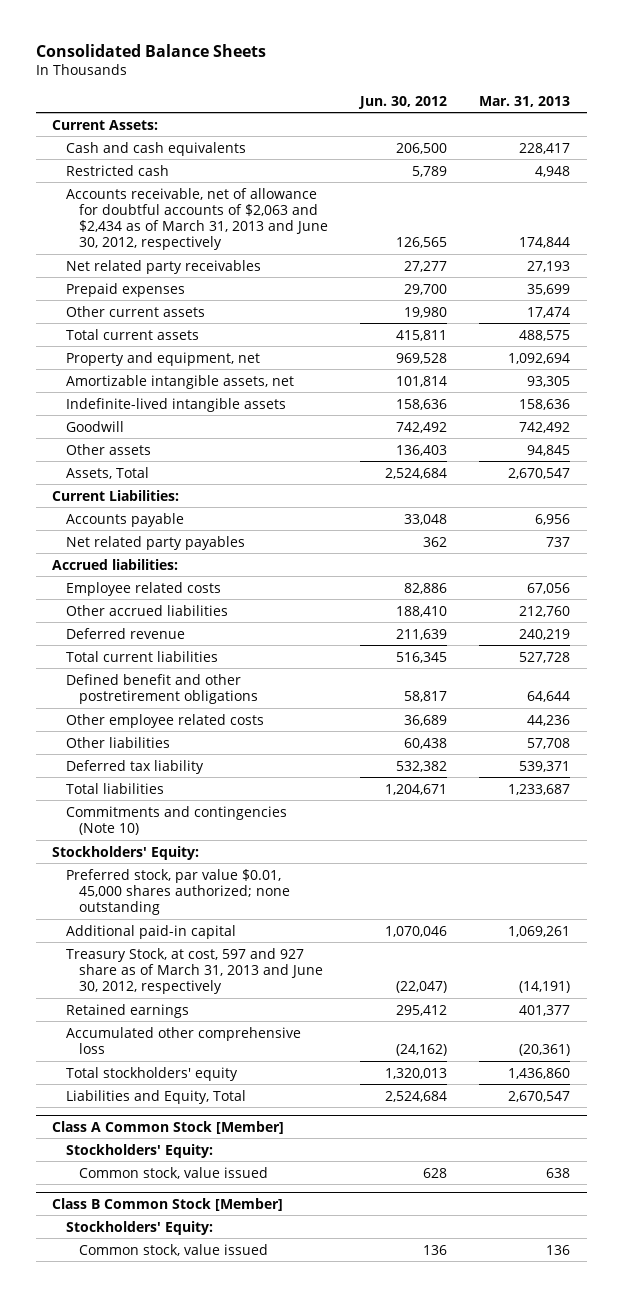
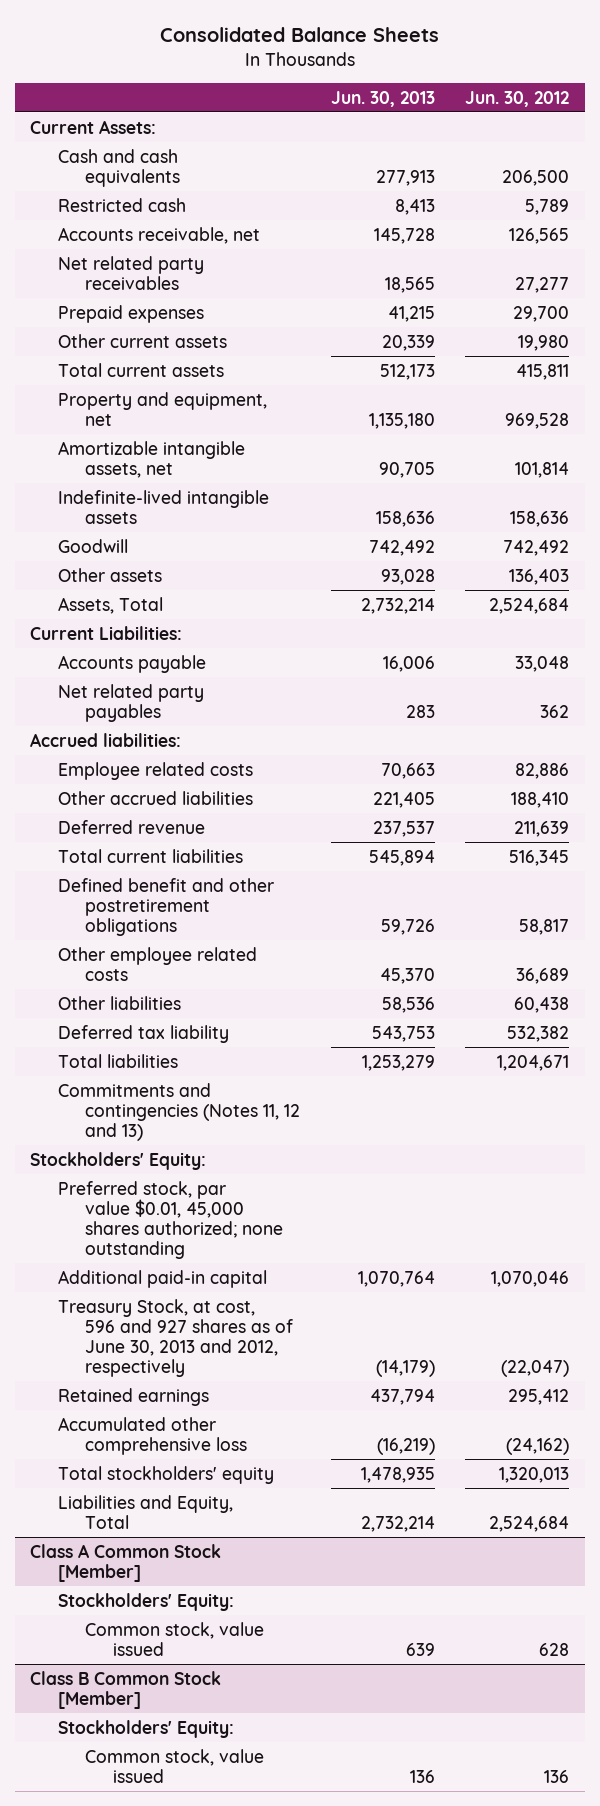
- | Jun. 30, 2012 | Mar. 31, 2013
+ | Jun. 30, 2013 | Jun. 30, 2012
- Accounts receivable, net of allowance for doubtful accounts of $2,063 and $2,434 as of March 31, 2013 and June 30, 2012, respectively | 126,565 | 174,844
+ Accounts receivable, net | 145,728 | 126,565
- Commitments and contingencies (Note 10)
+ Commitments and contingencies (Notes 11, 12 and 13)
- Treasury Stock, at cost, 597 and 927 share as of March 31, 2013 and June 30, 2012, respectively | (22,047) | (14,191)
+ Treasury Stock, at cost, 596 and 927 shares as of June 30, 2013 and 2012, respectively | (14,179) | (22,047)

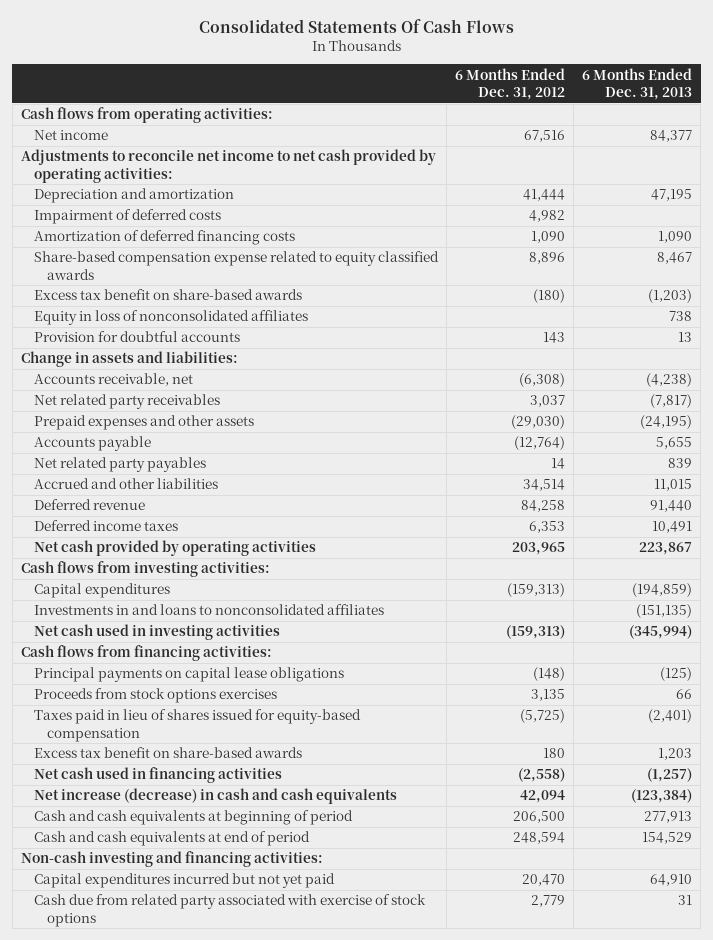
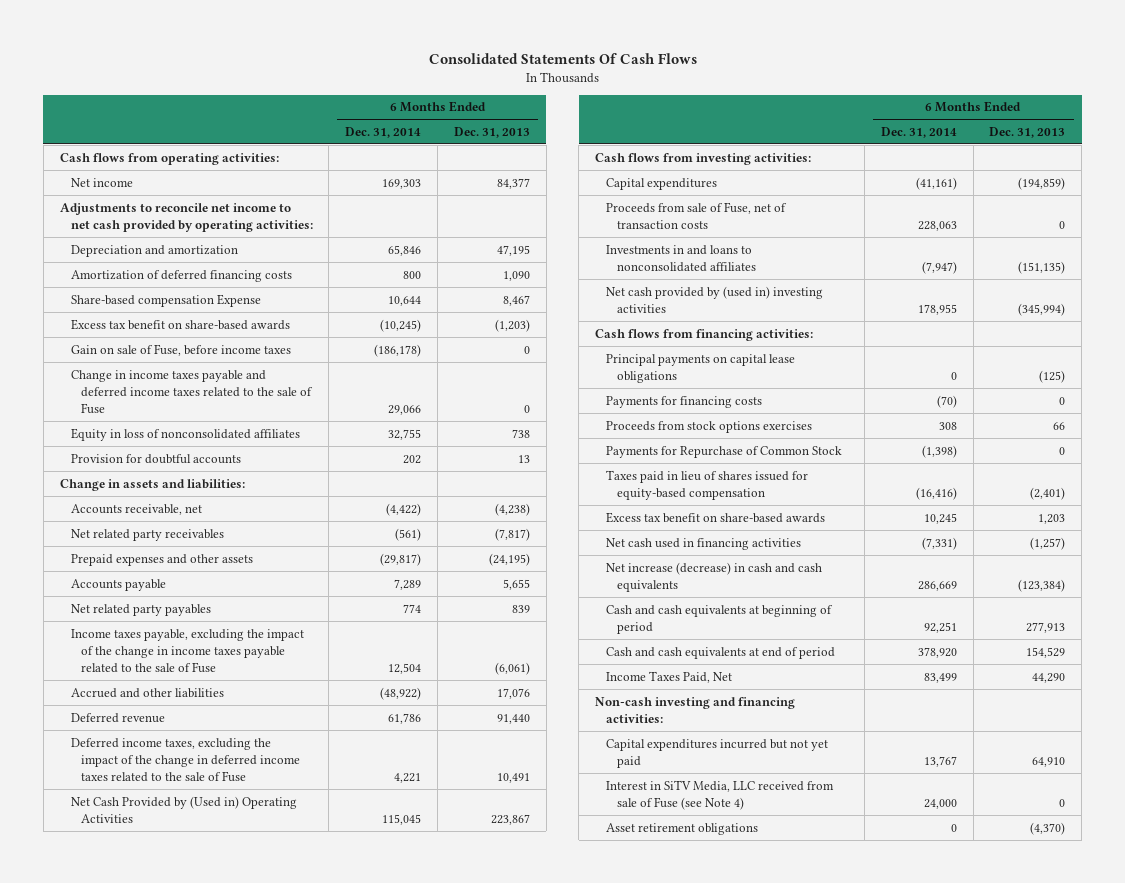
- | 6 Months Ended Dec. 31, 2012 | 6 Months Ended Dec. 31, 2013
+ | 6 Months Ended Dec. 31, 2014 | 6 Months Ended Dec. 31, 2013
- Impairment of deferred costs | 4,982 |
- Share-based compensation expense related to equity classified awards | 8,896 | 8,467
+ Share-based compensation Expense | 10,644 | 8,467
+ Gain on sale of Fuse, before income taxes | (186,178) | 0
+ Change in income taxes payable and deferred income taxes related to the sale of Fuse | 29,066 | 0
- Accrued and other liabilities | 34,514 | 11,015
+ Income taxes payable, excluding the impact of the change in income taxes payable related to the sale of Fuse | 12,504 | (6,061)
+ Accrued and other liabilities | (48,922) | 17,076
- Deferred income taxes | 6,353 | 10,491
- Net cash provided by operating activities | 203,965 | 223,867
+ Deferred income taxes, excluding the impact of the change in deferred income taxes related to the sale of Fuse | 4,221 | 10,491
+ Net Cash Provided by (Used in) Operating Activities | 115,045 | 223,867
+ Proceeds from sale of Fuse, net of transaction costs | 228,063 | 0
- Net cash used in investing activities | (159,313) | (345,994)
+ Net cash provided by (used in) investing activities | 178,955 | (345,994)
+ Payments for financing costs | (70) | 0
+ Payments for Repurchase of Common Stock | (1,398) | 0
+ Income Taxes Paid, Net | 83,499 | 44,290
- Cash due from related party associated with exercise of stock options | 2,779 | 31
+ Interest in SiTV Media, LLC received from sale of Fuse (see Note 4) | 24,000 | 0
+ Asset retirement obligations | 0 | (4,370)

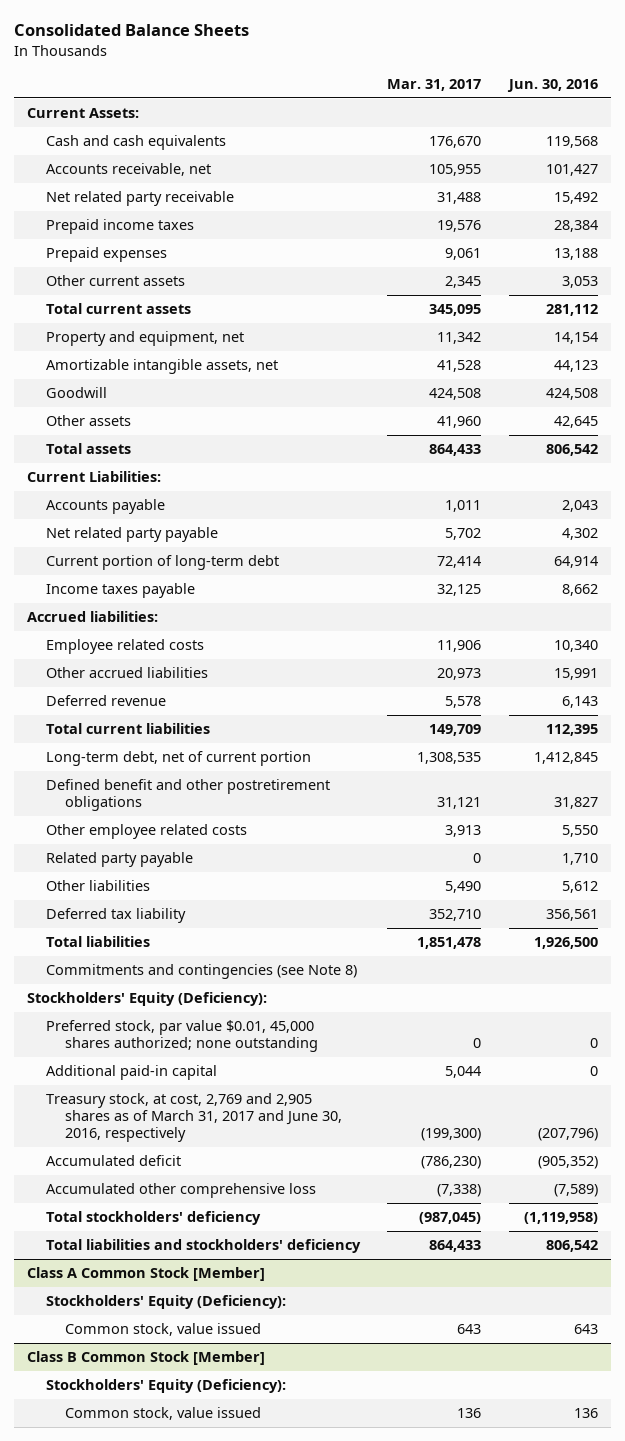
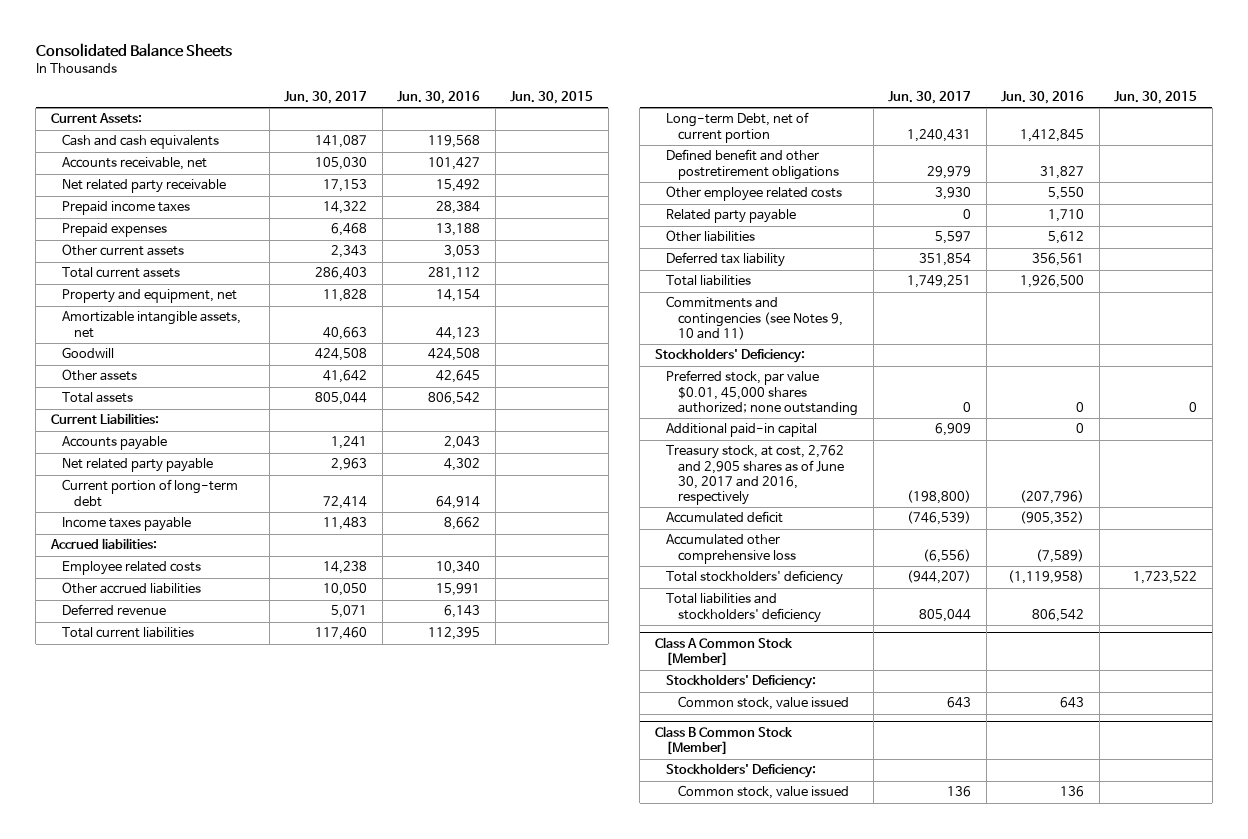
- | Mar. 31, 2017 | Jun. 30, 2016
+ | Jun. 30, 2017 | Jun. 30, 2016 | Jun. 30, 2015
- Long-term debt, net of current portion | 1,308,535 | 1,412,845
+ Long-term Debt, net of current portion | 1,240,431 | 1,412,845 |
- Commitments and contingencies (see Note 8)
- Stockholders' Equity (Deficiency):
+ Commitments and contingencies (see Notes 9, 10 and 11)
+ Stockholders' Deficiency:
- Treasury stock, at cost, 2,769 and 2,905 shares as of March 31, 2017 and June 30, 2016, respectively | (199,300) | (207,796)
+ Treasury stock, at cost, 2,762 and 2,905 shares as of June 30, 2017 and 2016, respectively | (198,800) | (207,796) |
@ Class A Common Stock [Member]
- Stockholders' Equity (Deficiency):
+ Stockholders' Deficiency:
@ Class B Common Stock [Member]
- Stockholders' Equity (Deficiency):
+ Stockholders' Deficiency:

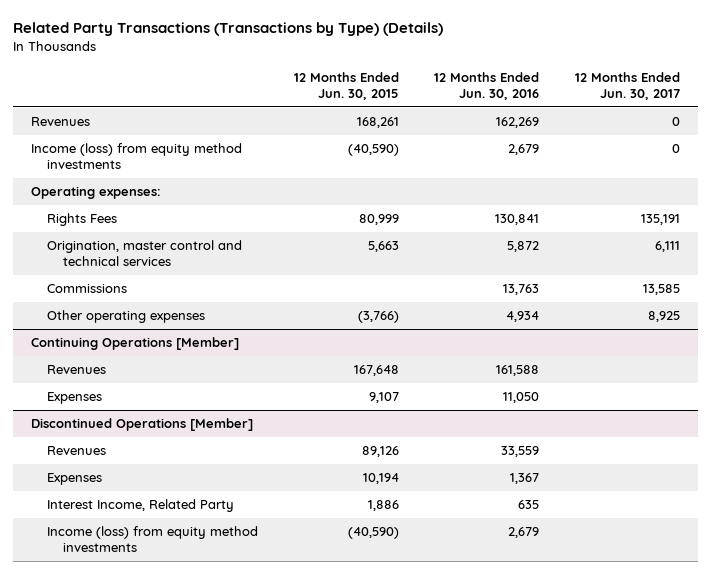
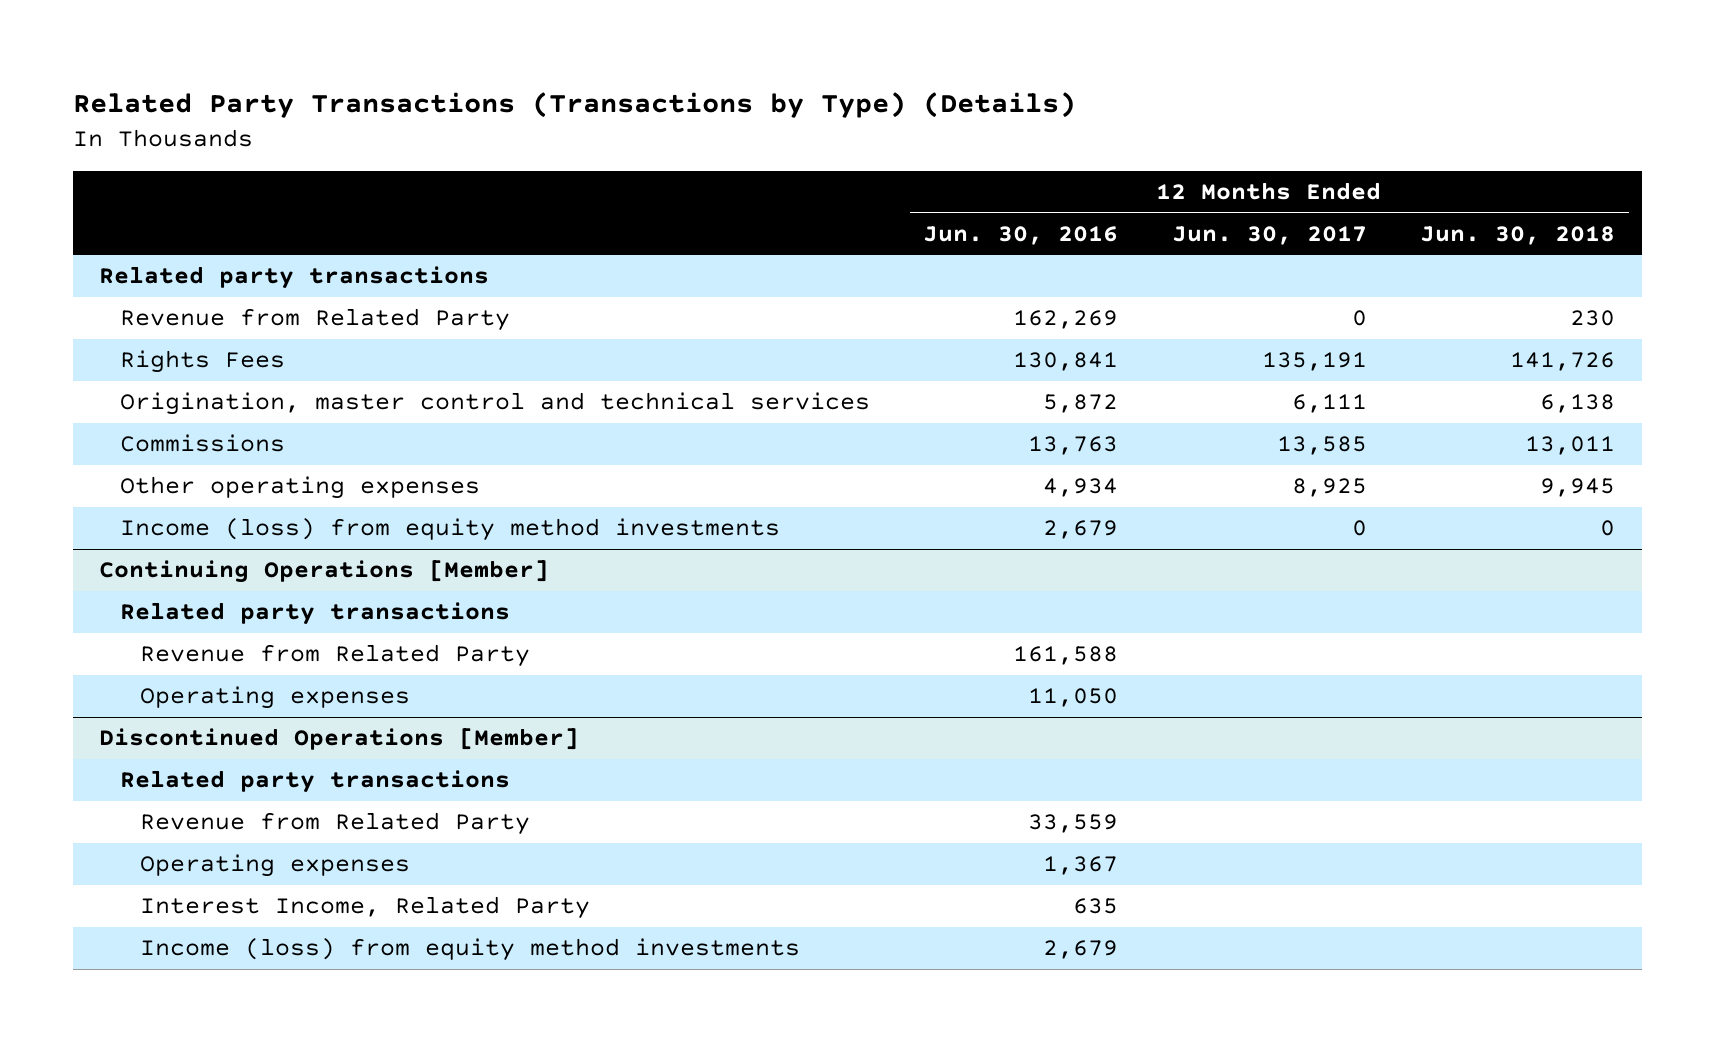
- | 12 Months Ended Jun. 30, 2015 | 12 Months Ended Jun. 30, 2016 | 12 Months Ended Jun. 30, 2017
+ | 12 Months Ended Jun. 30, 2016 | 12 Months Ended Jun. 30, 2017 | 12 Months Ended Jun. 30, 2018
- Revenues | 168,261 | 162,269 | 0
- Operating expenses:
+ Related party transactions
+ Revenue from Related Party | 162,269 | 0 | 230
moved down: Income (loss) from equity method investments | 2,679 | 0 | 0
@ Continuing Operations [Member]
- Revenues | 167,648 | 161,588 |
- Expenses | 9,107 | 11,050 |
+ Related party transactions
+ Revenue from Related Party | 161,588 | |
+ Operating expenses | 11,050 | |
@ Discontinued Operations [Member]
- Revenues | 89,126 | 33,559 |
- Expenses | 10,194 | 1,367 |
+ Related party transactions
+ Revenue from Related Party | 33,559 | |
+ Operating expenses | 1,367 | |

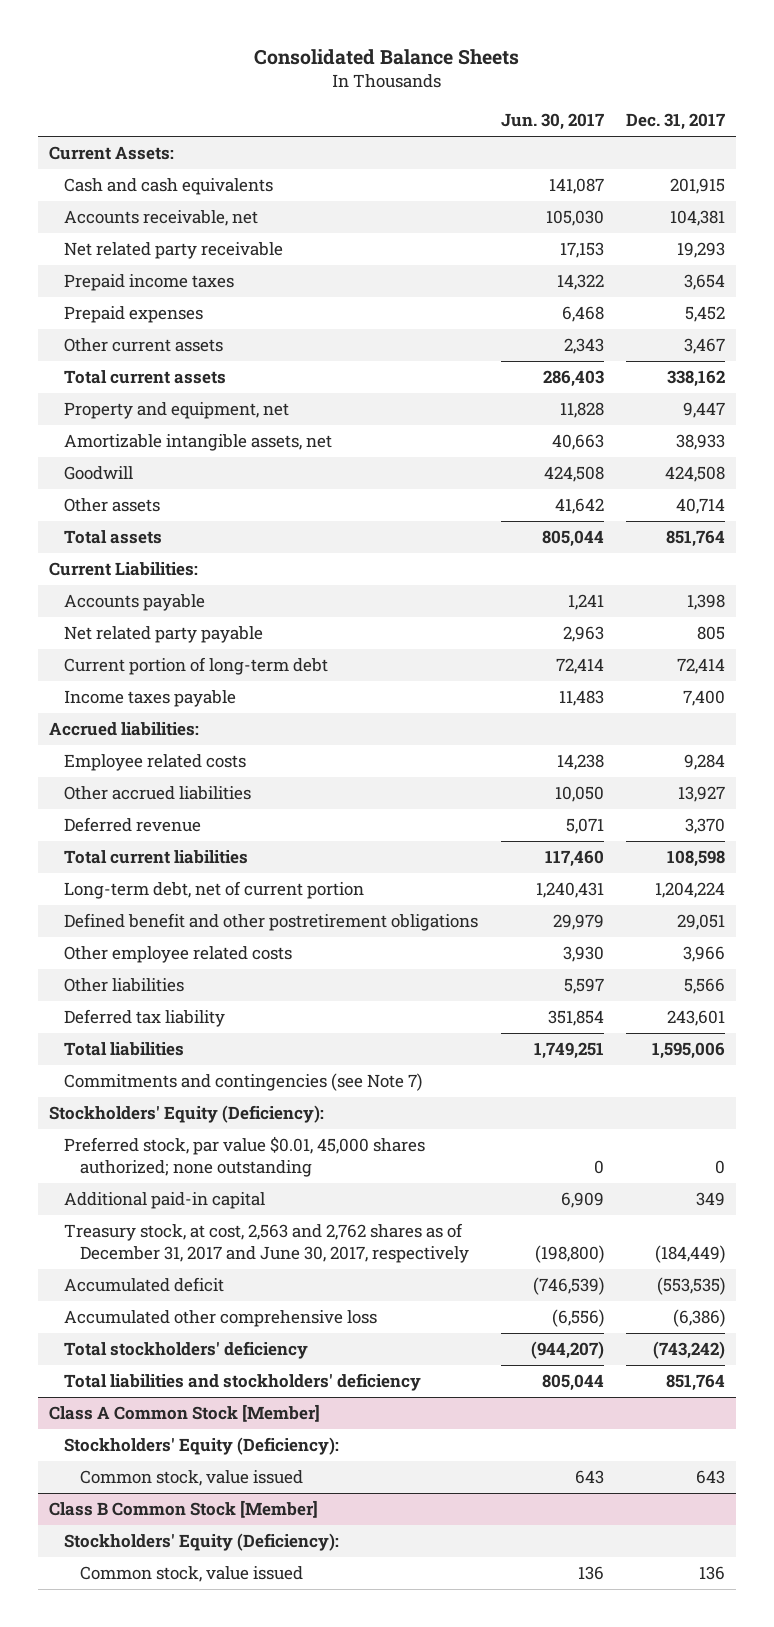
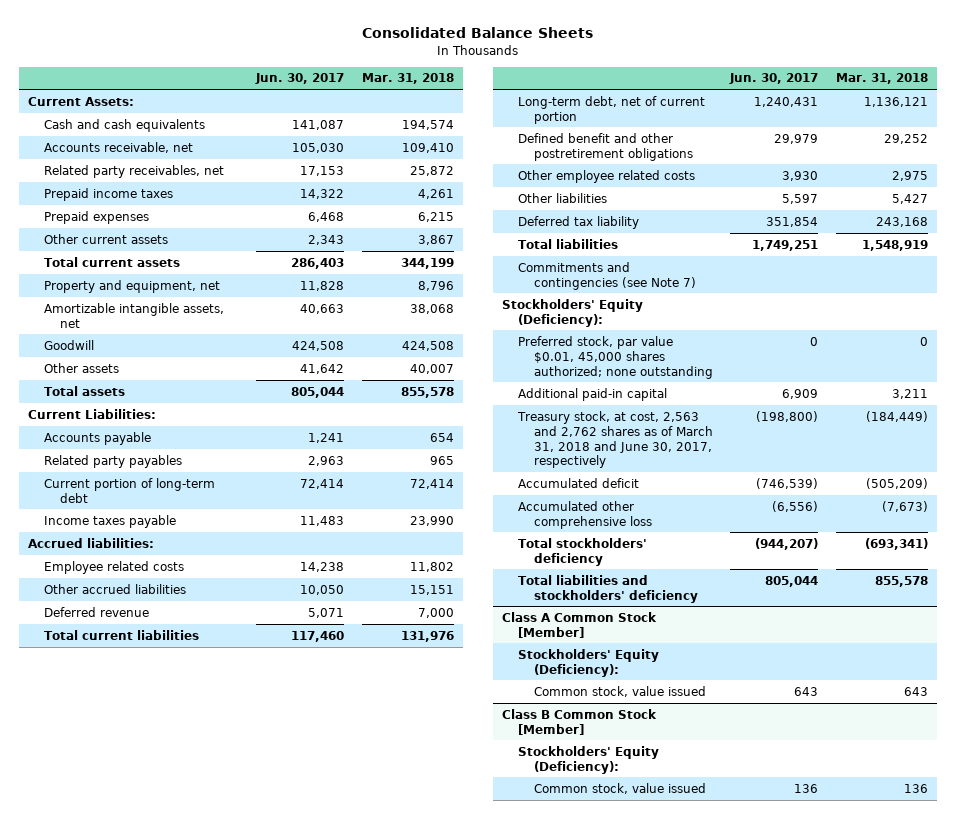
- | Jun. 30, 2017 | Dec. 31, 2017
+ | Jun. 30, 2017 | Mar. 31, 2018
- Net related party receivable | 17,153 | 19,293
+ Related party receivables, net | 17,153 | 25,872
- Net related party payable | 2,963 | 805
+ Related party payables | 2,963 | 965
- Treasury stock, at cost, 2,563 and 2,762 shares as of December 31, 2017 and June 30, 2017, respectively | (198,800) | (184,449)
+ Treasury stock, at cost, 2,563 and 2,762 shares as of March 31, 2018 and June 30, 2017, respectively | (198,800) | (184,449)

